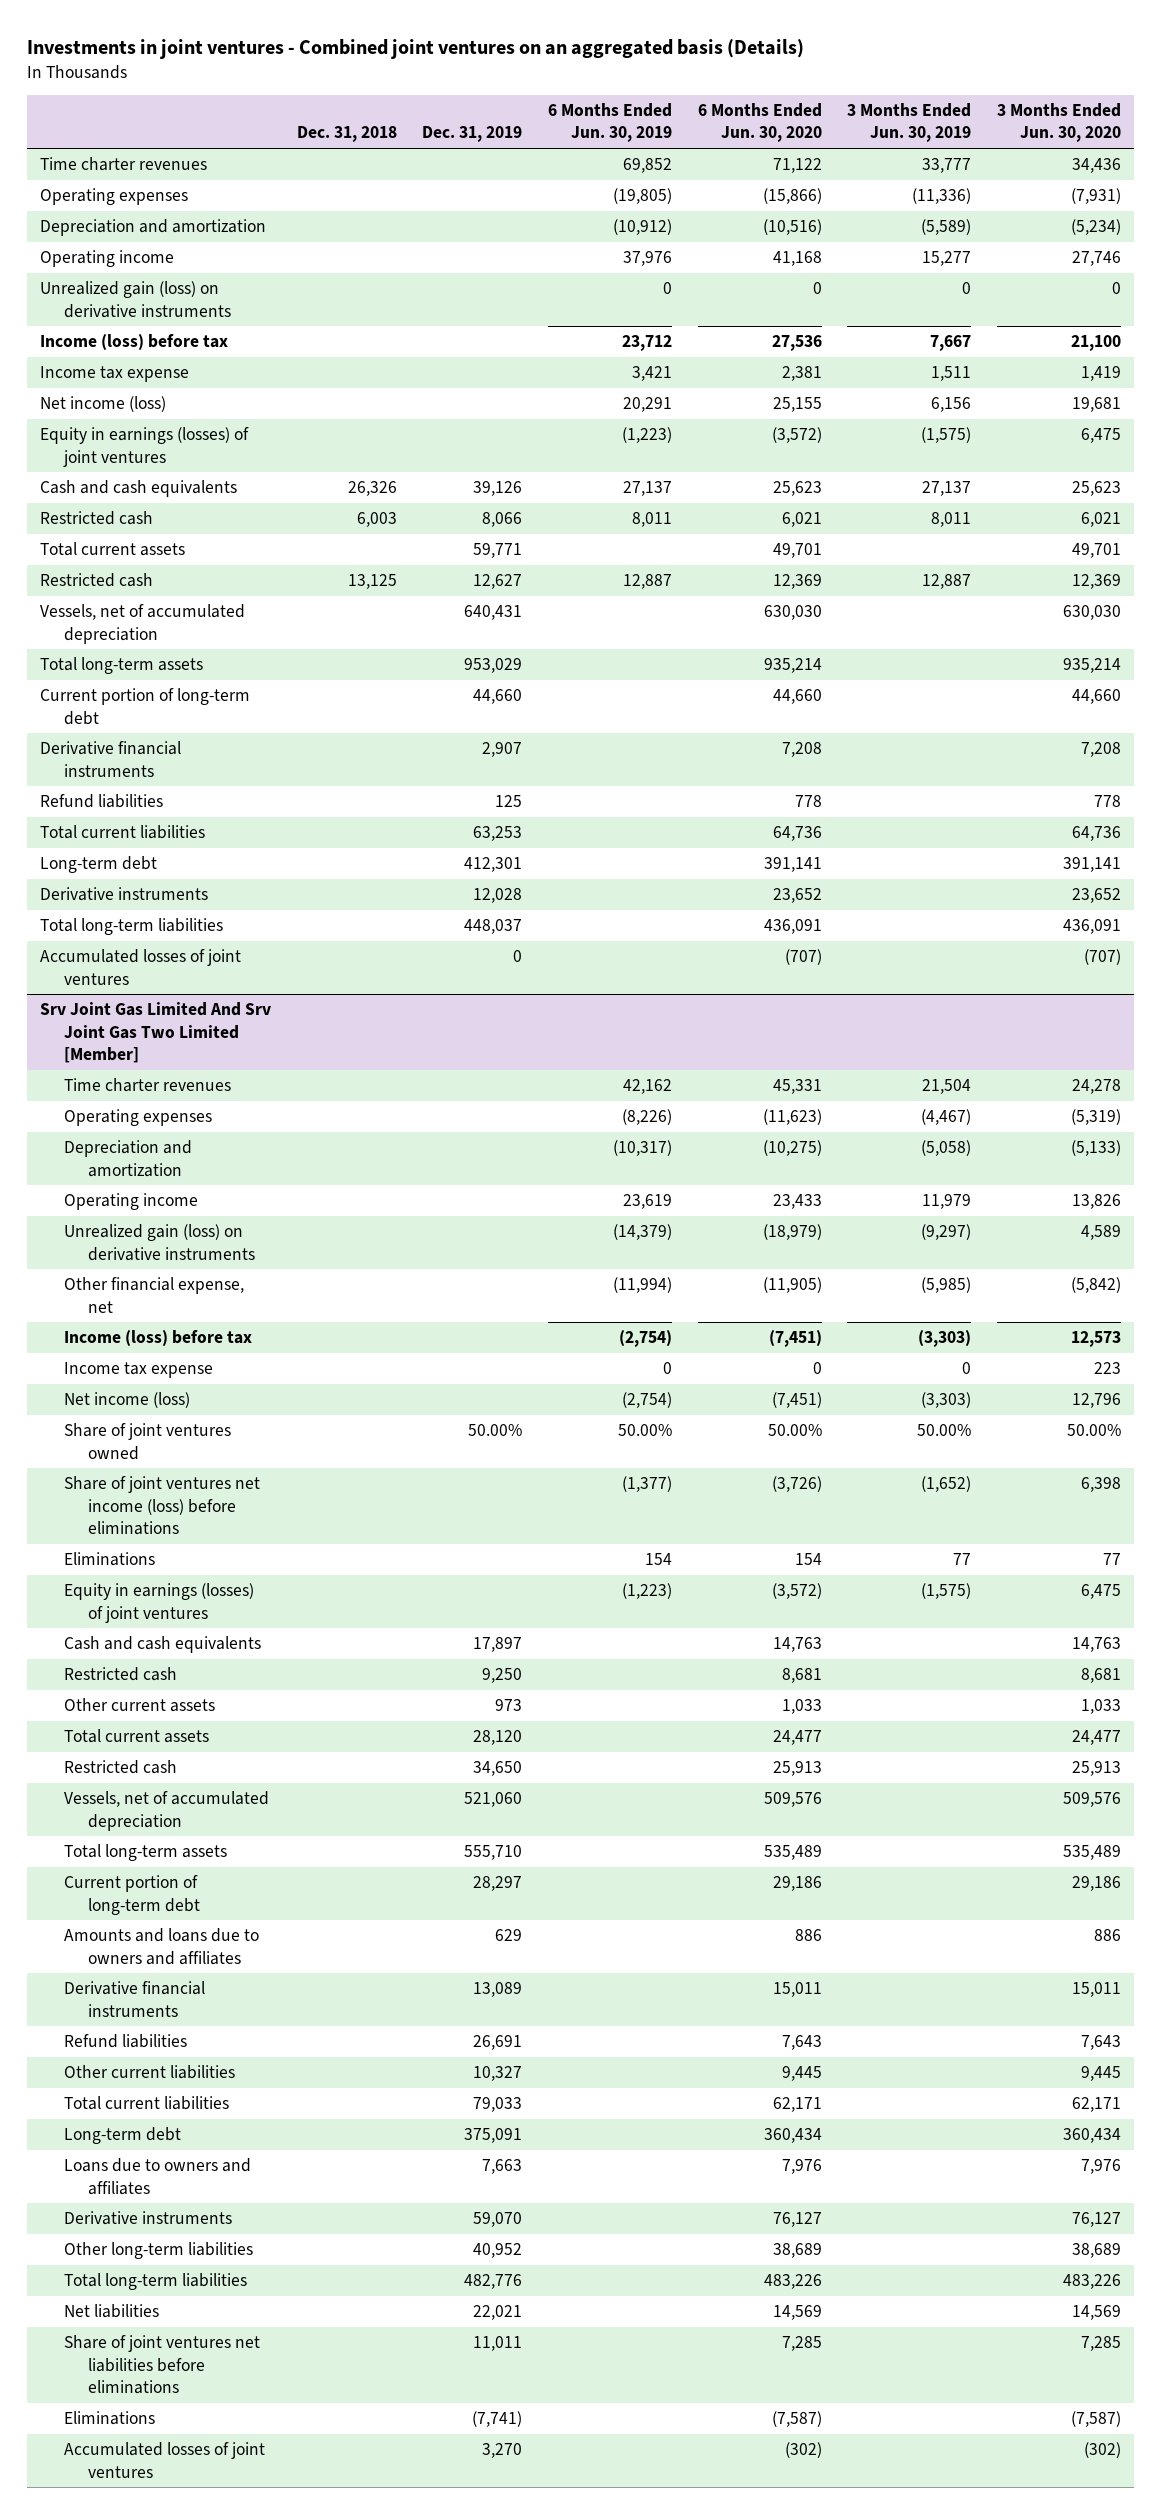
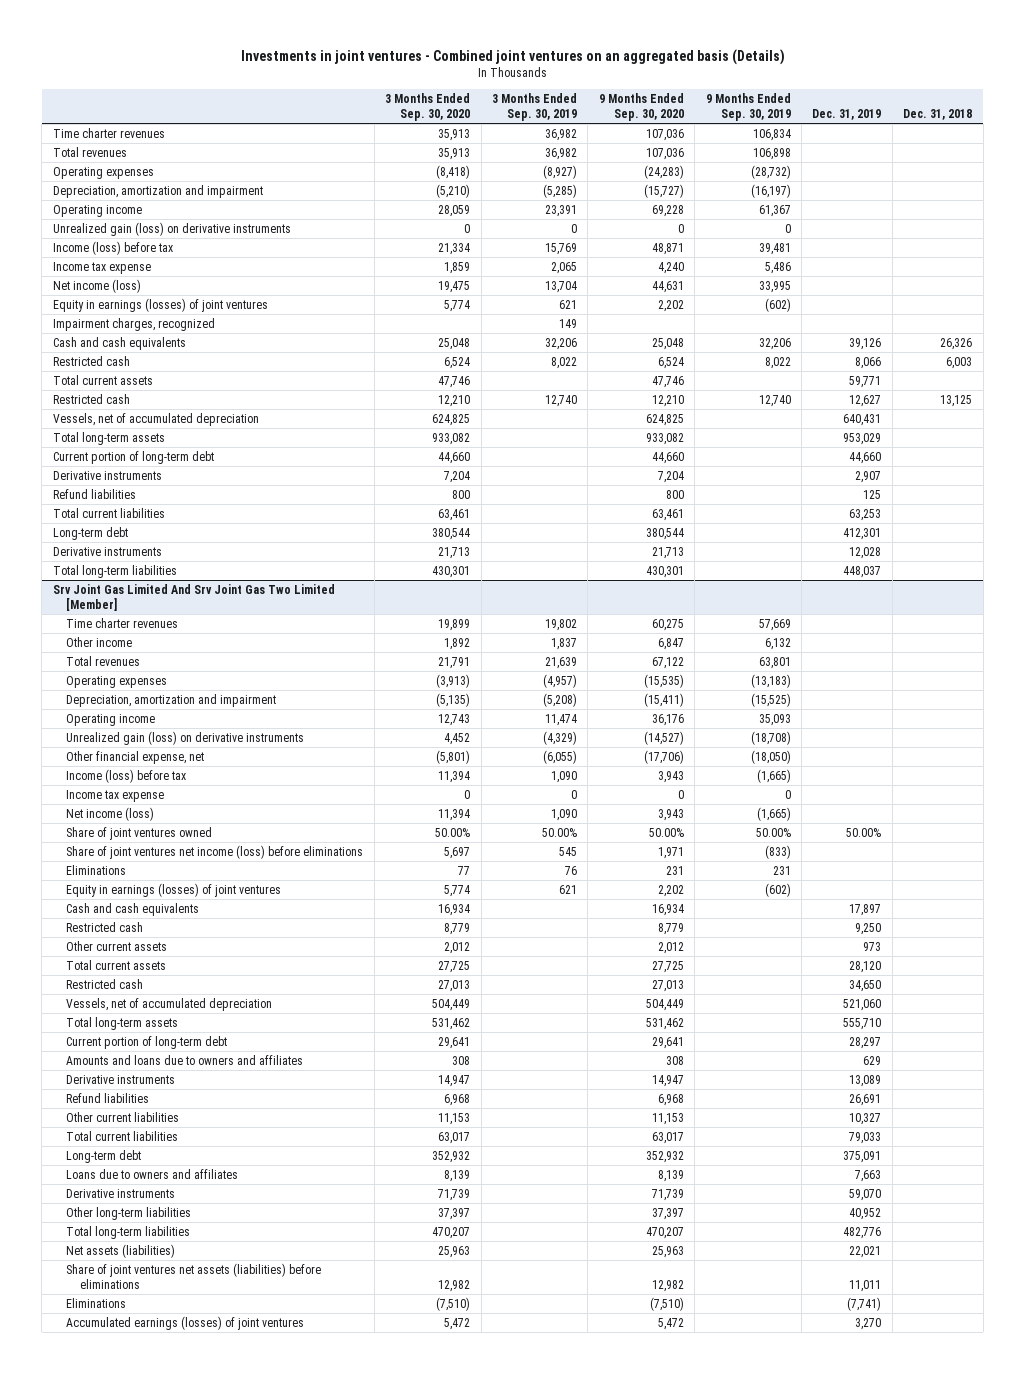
- | Dec. 31, 2018 | Dec. 31, 2019 | 6 Months Ended Jun. 30, 2019 | 6 Months Ended Jun. 30, 2020 | 3 Months Ended Jun. 30, 2019 | 3 Months Ended Jun. 30, 2020
+ | 3 Months Ended Sep. 30, 2020 | 3 Months Ended Sep. 30, 2019 | 9 Months Ended Sep. 30, 2020 | 9 Months Ended Sep. 30, 2019 | Dec. 31, 2019 | Dec. 31, 2018
+ Total revenues | 35,913 | 36,982 | 107,036 | 106,898 | |
- Depreciation and amortization | | | (10,912) | (10,516) | (5,589) | (5,234)
+ Depreciation, amortization and impairment | (5,210) | (5,285) | (15,727) | (16,197) | |
+ Impairment charges, recognized | | 149 | | | |
- Derivative financial instruments | | 2,907 | | 7,208 | | 7,208
+ Derivative instruments | 7,204 | | 7,204 | | 2,907 |
- Accumulated losses of joint ventures | | 0 | | (707) | | (707)
@ Srv Joint Gas Limited And Srv Joint Gas Two Limited [Member]
+ Other income | 1,892 | 1,837 | 6,847 | 6,132 | |
+ Total revenues | 21,791 | 21,639 | 67,122 | 63,801 | |
- Depreciation and amortization | | | (10,317) | (10,275) | (5,058) | (5,133)
+ Depreciation, amortization and impairment | (5,135) | (5,208) | (15,411) | (15,525) | |
- Derivative financial instruments | | 13,089 | | 15,011 | | 15,011
+ Derivative instruments | 14,947 | | 14,947 | | 13,089 |
- Net liabilities | | 22,021 | | 14,569 | | 14,569
- Share of joint ventures net liabilities before eliminations | | 11,011 | | 7,285 | | 7,285
+ Net assets (liabilities) | 25,963 | | 25,963 | | 22,021 |
+ Share of joint ventures net assets (liabilities) before eliminations | 12,982 | | 12,982 | | 11,011 |
- Accumulated losses of joint ventures | | 3,270 | | (302) | | (302)
+ Accumulated earnings (losses) of joint ventures | 5,472 | | 5,472 | | 3,270 |

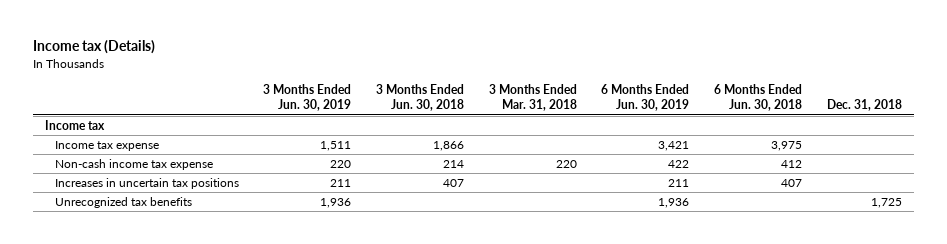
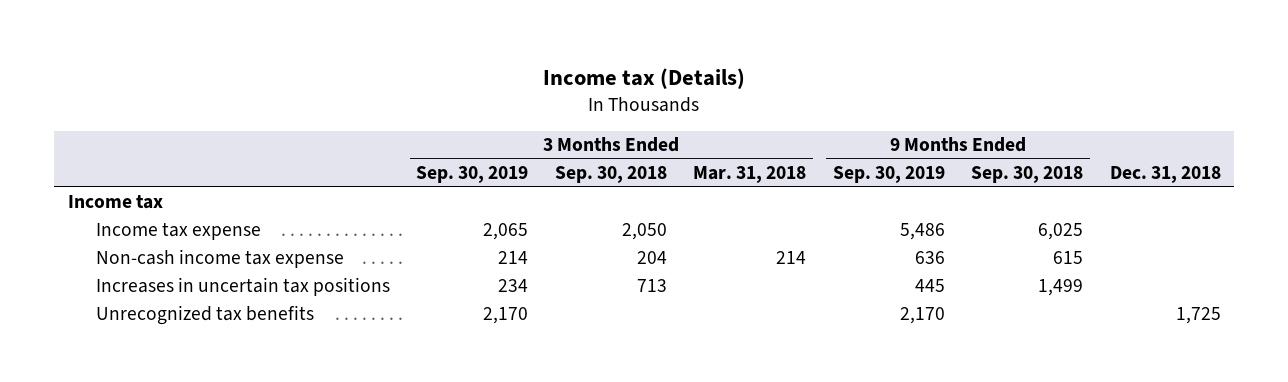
- | 3 Months Ended Jun. 30, 2019 | 3 Months Ended Jun. 30, 2018 | 3 Months Ended Mar. 31, 2018 | 6 Months Ended Jun. 30, 2019 | 6 Months Ended Jun. 30, 2018 | Dec. 31, 2018
+ | 3 Months Ended Sep. 30, 2019 | 3 Months Ended Sep. 30, 2018 | 3 Months Ended Mar. 31, 2018 | 9 Months Ended Sep. 30, 2019 | 9 Months Ended Sep. 30, 2018 | Dec. 31, 2018
- Non-cash income tax expense | 220 | 214 | 220 | 422 | 412 |
+ Non-cash income tax expense | 214 | 204 | 214 | 636 | 615 |

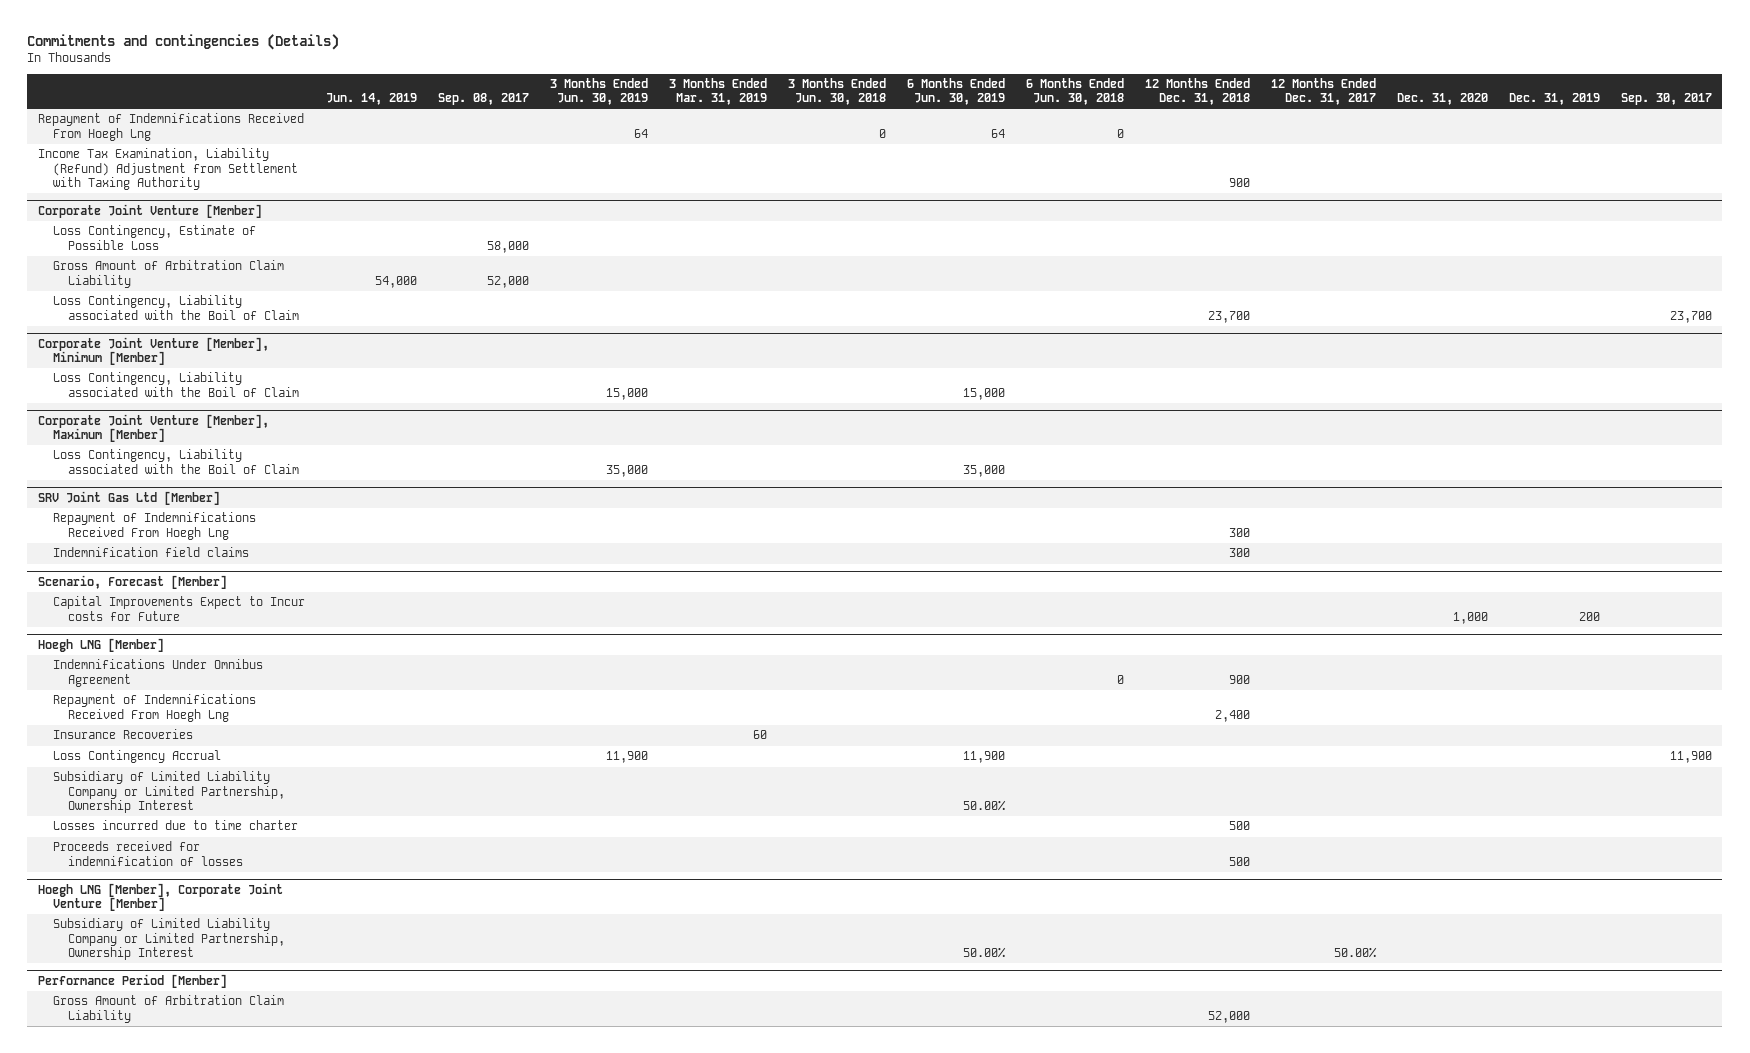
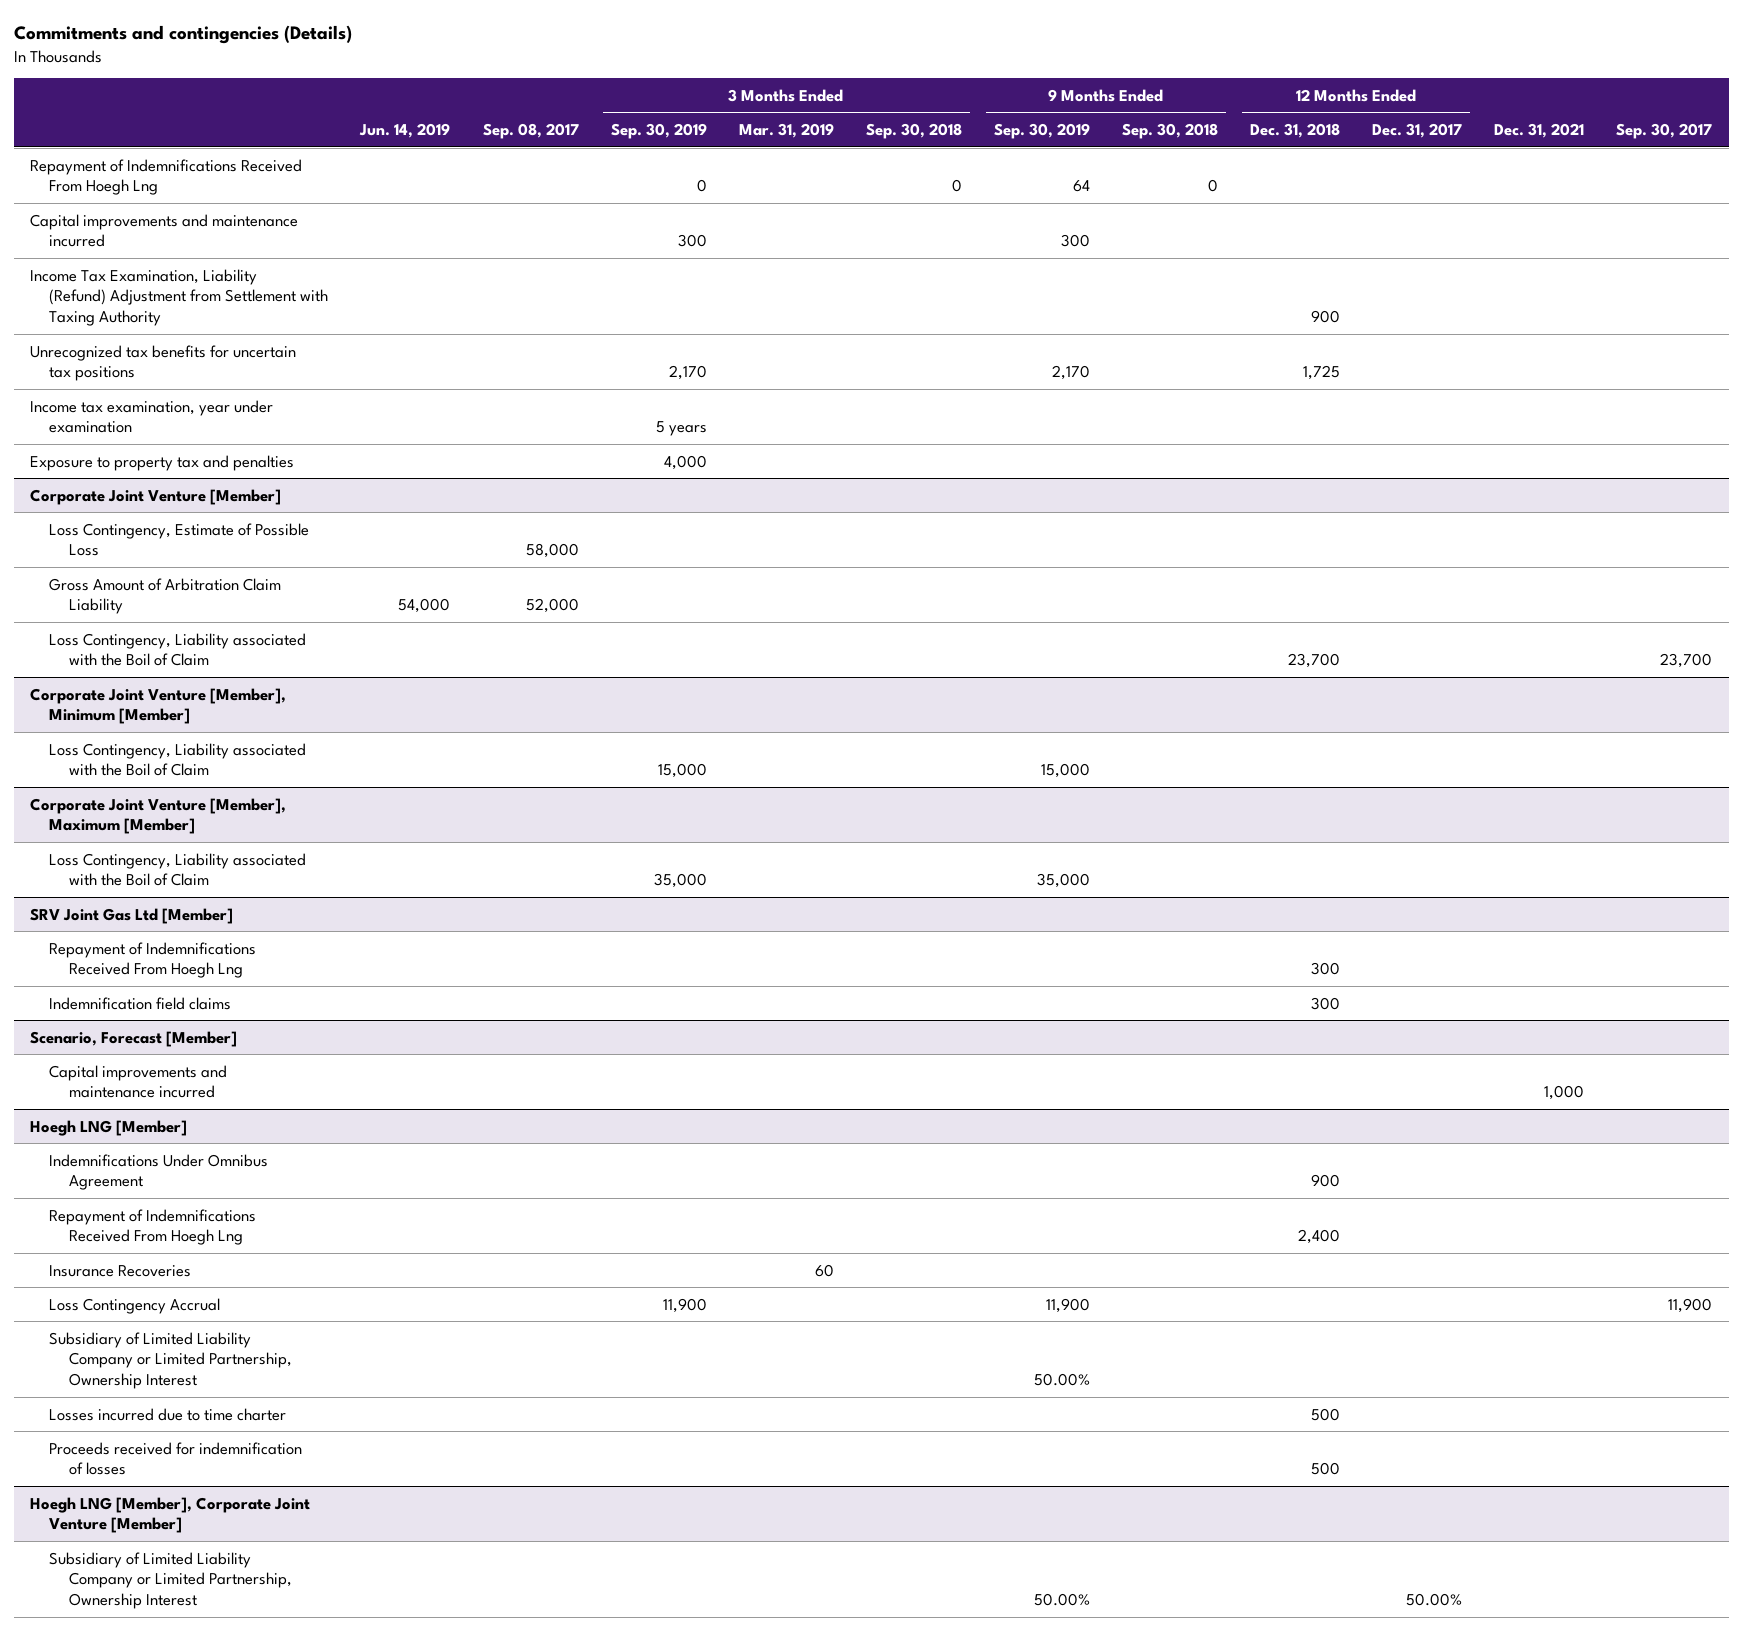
- | Jun. 14, 2019 | Sep. 08, 2017 | 3 Months Ended Jun. 30, 2019 | 3 Months Ended Mar. 31, 2019 | 3 Months Ended Jun. 30, 2018 | 6 Months Ended Jun. 30, 2019 | 6 Months Ended Jun. 30, 2018 | 12 Months Ended Dec. 31, 2018 | 12 Months Ended Dec. 31, 2017 | Dec. 31, 2020 | Dec. 31, 2019 | Sep. 30, 2017
+ | Jun. 14, 2019 | Sep. 08, 2017 | 3 Months Ended Sep. 30, 2019 | 3 Months Ended Mar. 31, 2019 | 3 Months Ended Sep. 30, 2018 | 9 Months Ended Sep. 30, 2019 | 9 Months Ended Sep. 30, 2018 | 12 Months Ended Dec. 31, 2018 | 12 Months Ended Dec. 31, 2017 | Dec. 31, 2021 | Sep. 30, 2017
+ Capital improvements and maintenance incurred | | | 300 | | | 300 | | | | |
+ Unrecognized tax benefits for uncertain tax positions | | | 2,170 | | | 2,170 | | 1,725 | | |
+ Income tax examination, year under examination | | | 5 years | | | | | | | |
+ Exposure to property tax and penalties | | | 4,000 | | | | | | | |
@ Scenario, Forecast [Member]
- Capital Improvements Expect to Incur costs for Future | | | | | | | | | | 1,000 | 200 |
+ Capital improvements and maintenance incurred | | | | | | | | | | 1,000 |
- Performance Period [Member]
- Gross Amount of Arbitration Claim Liability | | | | | | | | 52,000 | | | |

